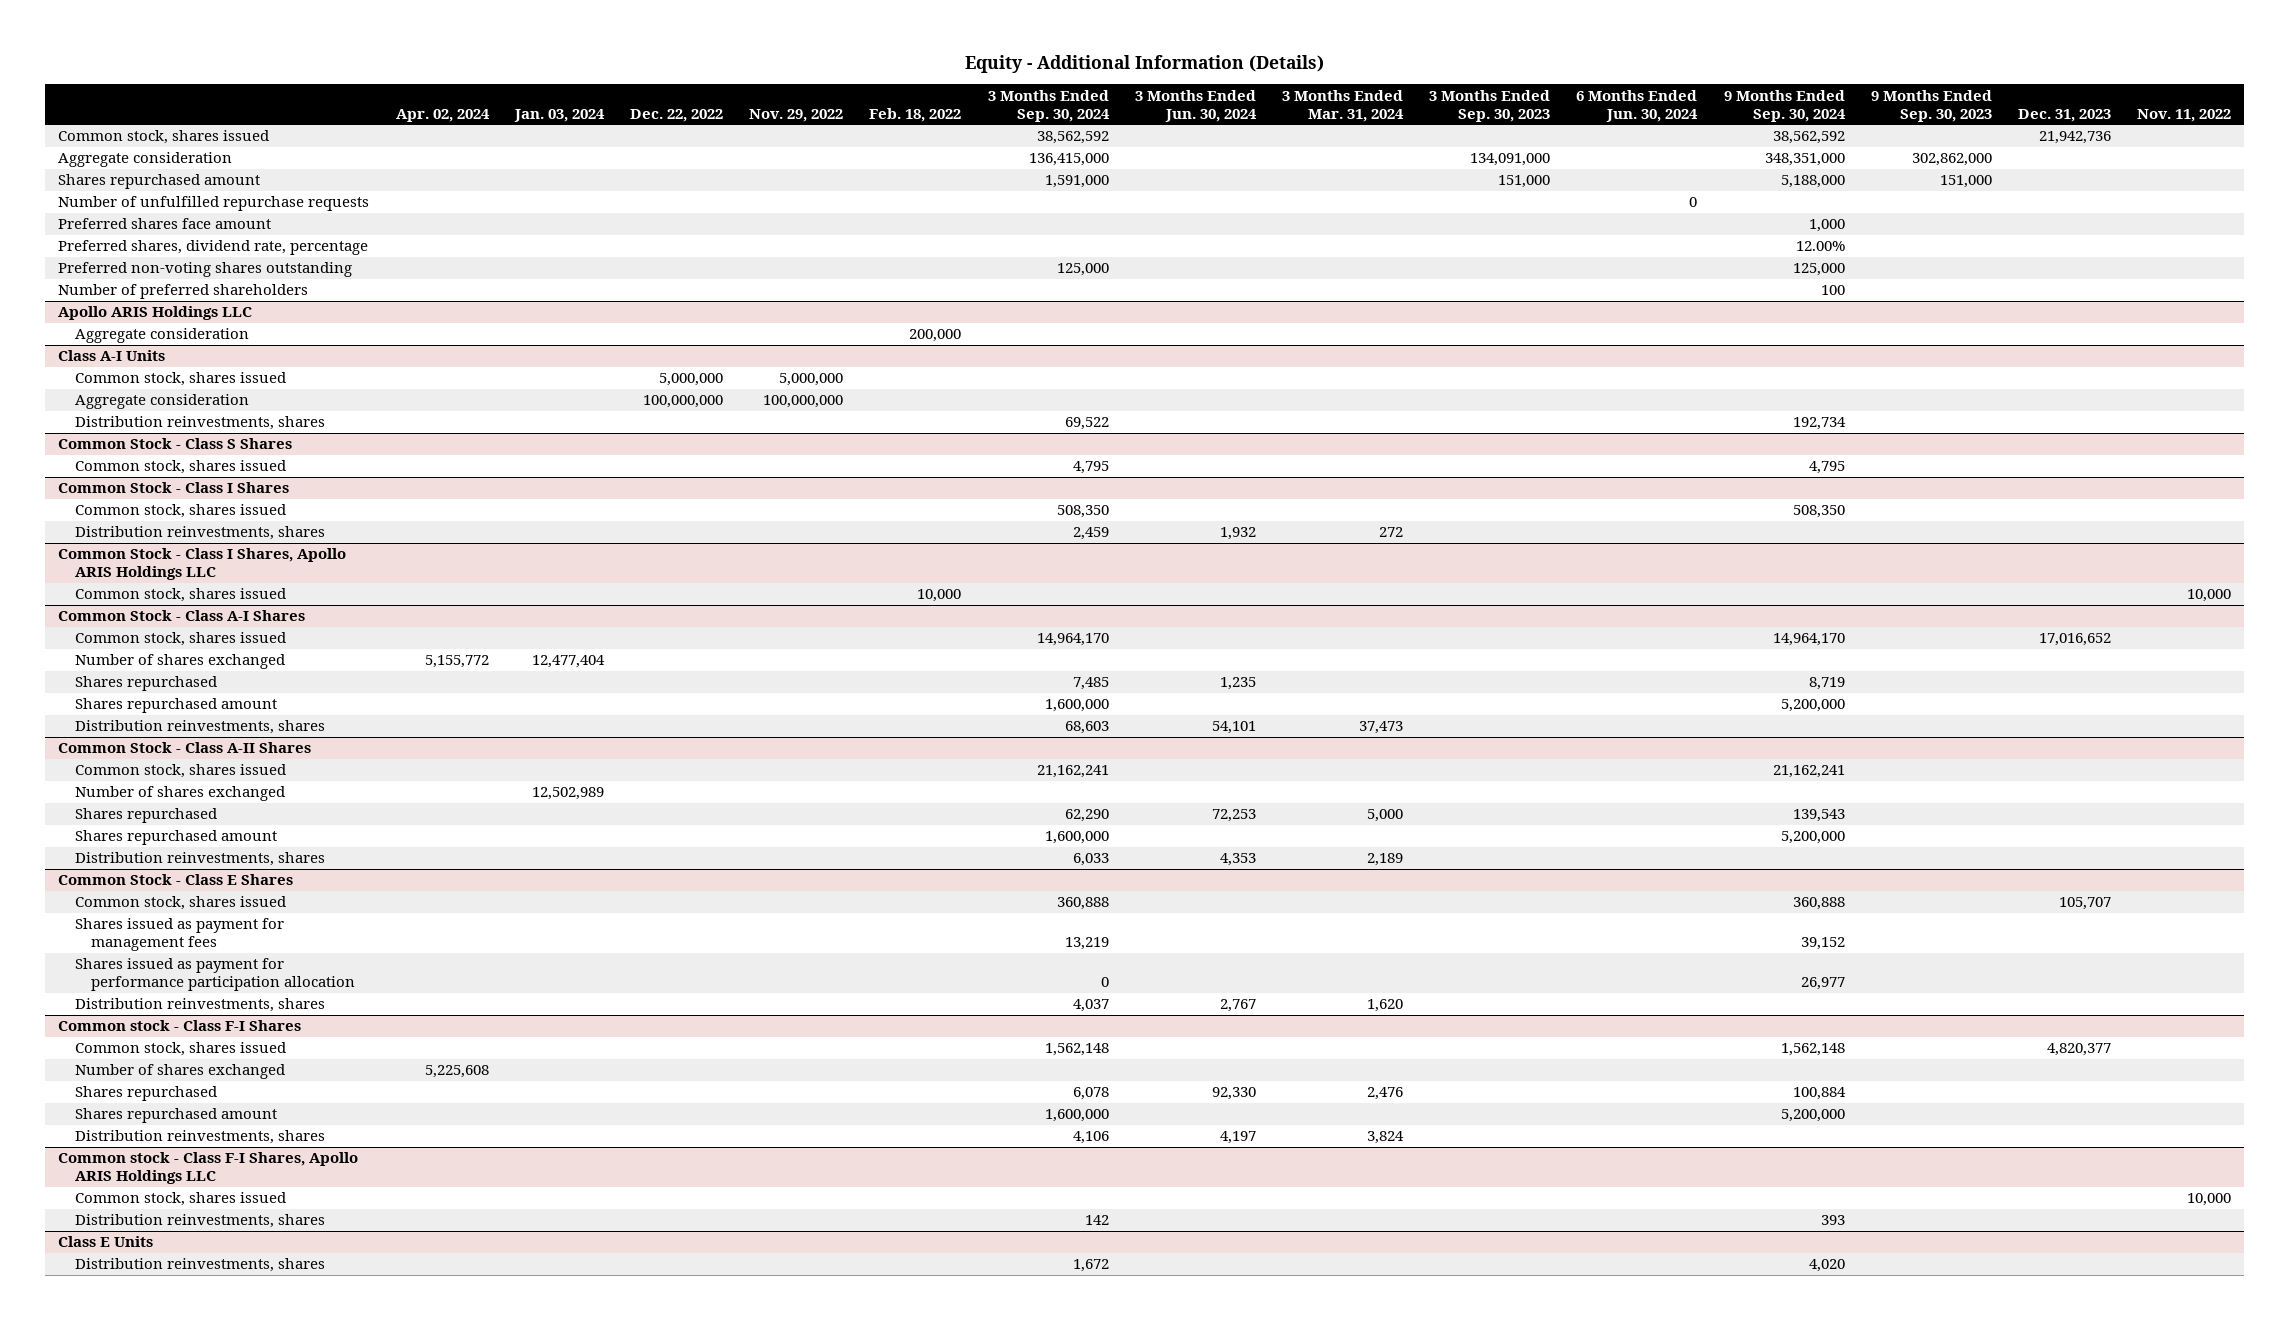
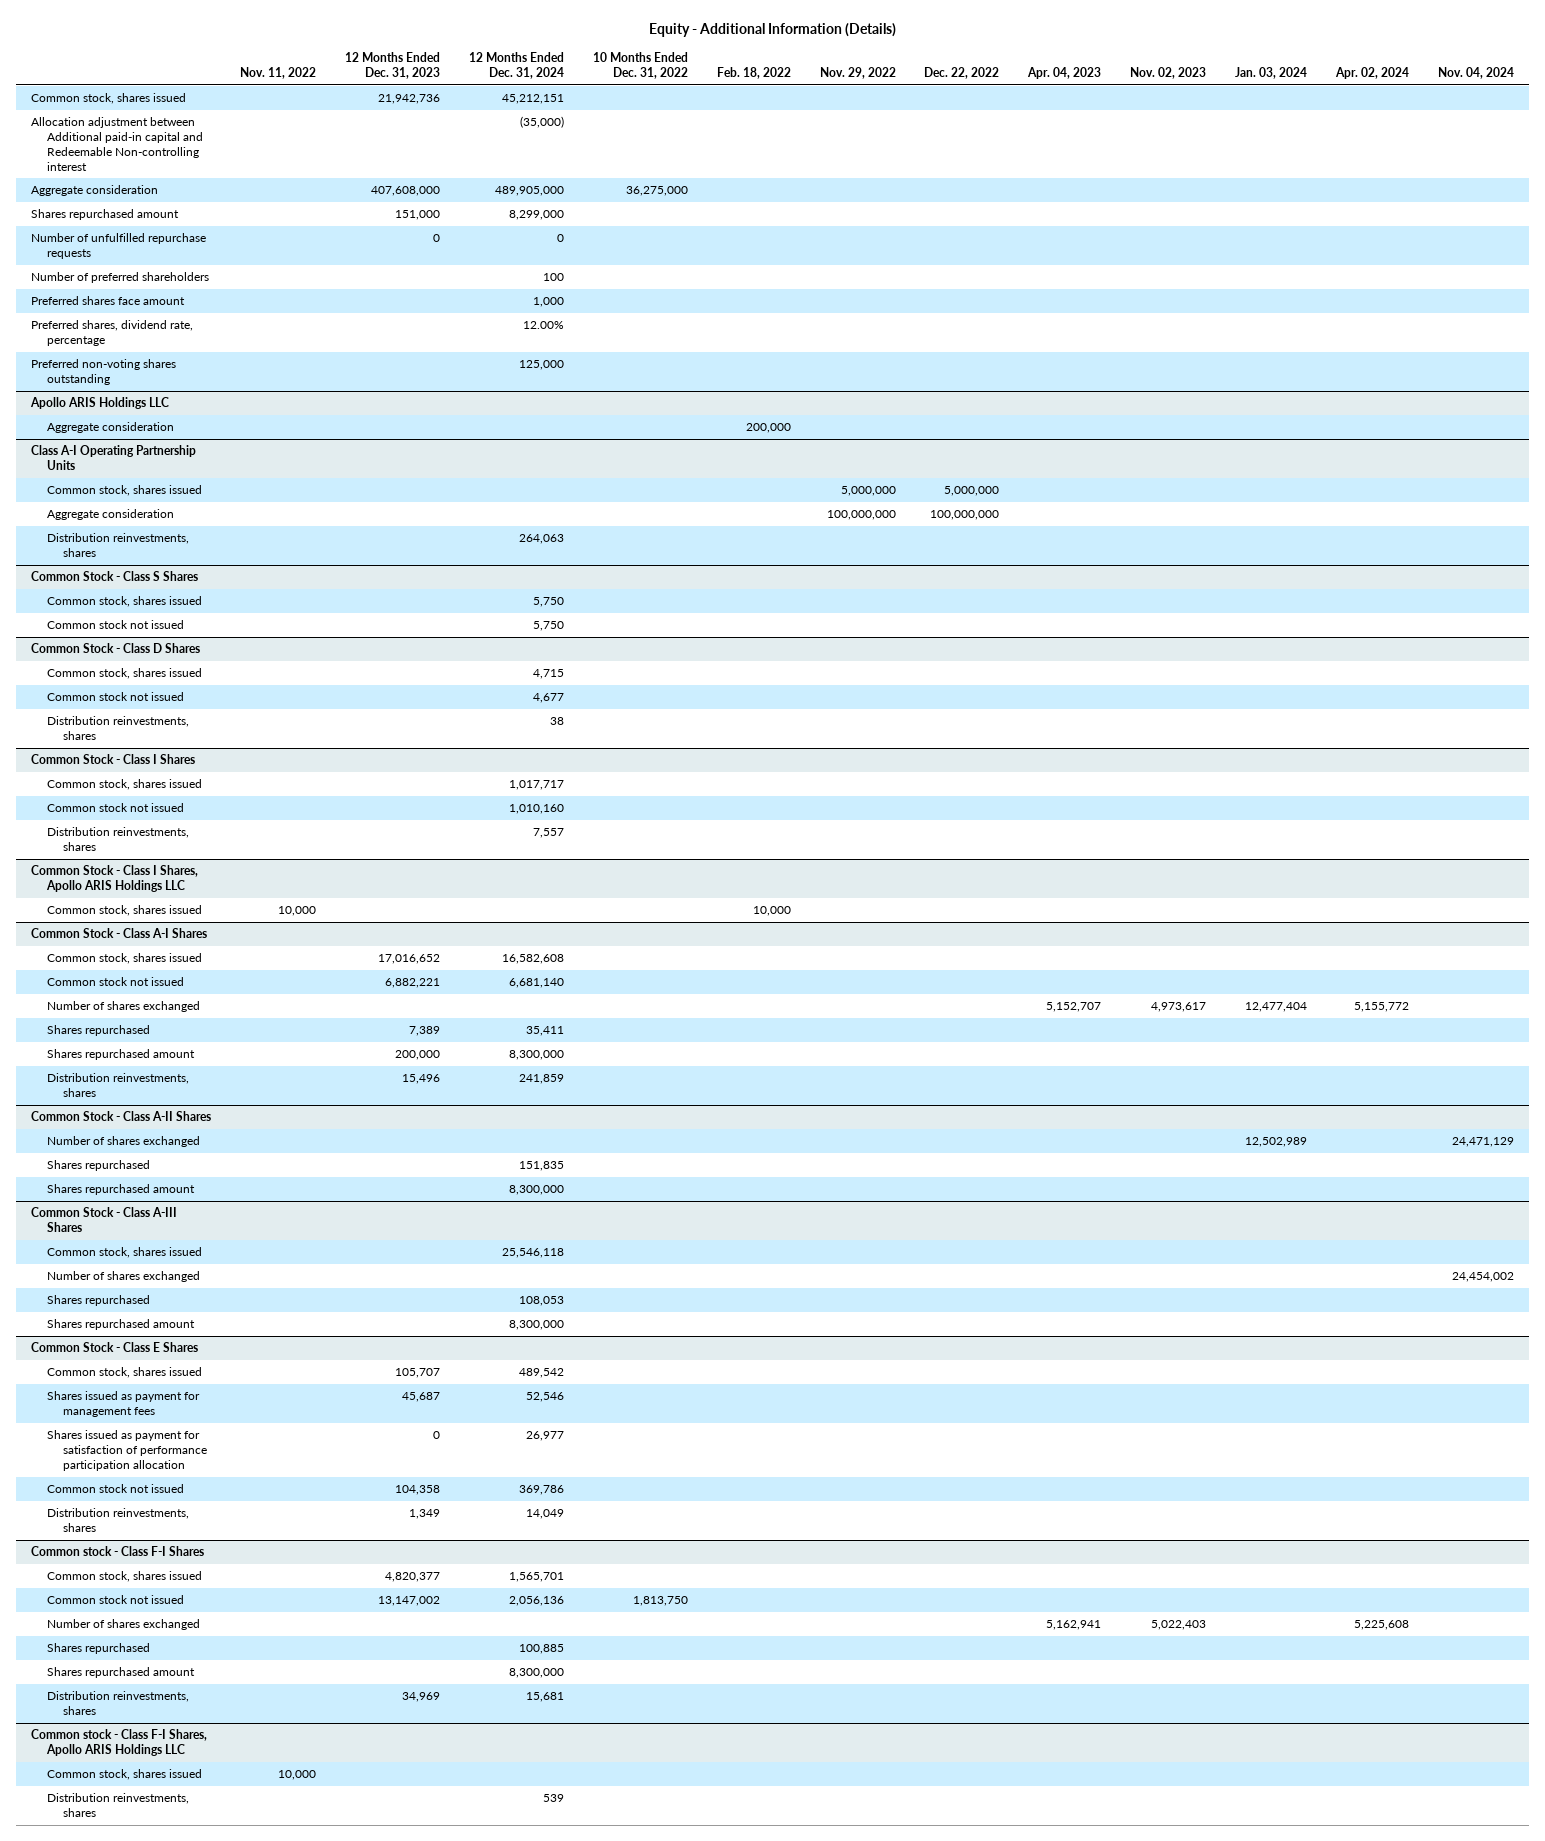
- | Apr. 02, 2024 | Jan. 03, 2024 | Dec. 22, 2022 | Nov. 29, 2022 | Feb. 18, 2022 | 3 Months Ended Sep. 30, 2024 | 3 Months Ended Jun. 30, 2024 | 3 Months Ended Mar. 31, 2024 | 3 Months Ended Sep. 30, 2023 | 6 Months Ended Jun. 30, 2024 | 9 Months Ended Sep. 30, 2024 | 9 Months Ended Sep. 30, 2023 | Dec. 31, 2023 | Nov. 11, 2022
+ | Nov. 11, 2022 | 12 Months Ended Dec. 31, 2023 | 12 Months Ended Dec. 31, 2024 | 10 Months Ended Dec. 31, 2022 | Feb. 18, 2022 | Nov. 29, 2022 | Dec. 22, 2022 | Apr. 04, 2023 | Nov. 02, 2023 | Jan. 03, 2024 | Apr. 02, 2024 | Nov. 04, 2024
+ Allocation adjustment between Additional paid-in capital and Redeemable Non-controlling interest | | | (35,000) | | | | | | | | |
moved up: Number of preferred shareholders | | | 100 | | | | | | | | |
- Class A-I Units
+ Class A-I Operating Partnership Units
@ Common Stock - Class S Shares
+ Common stock not issued | | | 5,750 | | | | | | | | |
+ Common Stock - Class D Shares
+ Common stock, shares issued | | | 4,715 | | | | | | | | |
+ Common stock not issued | | | 4,677 | | | | | | | | |
+ Distribution reinvestments, shares | | | 38 | | | | | | | | |
@ Common Stock - Class I Shares
+ Common stock not issued | | | 1,010,160 | | | | | | | | |
@ Common Stock - Class A-I Shares
+ Common stock not issued | | 6,882,221 | 6,681,140 | | | | | | | | |
@ Common Stock - Class A-II Shares
- Common stock, shares issued | | | | | | 21,162,241 | | | | | 21,162,241 | | |
- Distribution reinvestments, shares | | | | | | 6,033 | 4,353 | 2,189 | | | | | |
+ Common Stock - Class A-III Shares
+ Common stock, shares issued | | | 25,546,118 | | | | | | | | |
+ Number of shares exchanged | | | | | | | | | | | | 24,454,002
+ Shares repurchased | | | 108,053 | | | | | | | | |
+ Shares repurchased amount | | | 8,300,000 | | | | | | | | |
@ Common Stock - Class E Shares
- Shares issued as payment for performance participation allocation | | | | | | 0 | | | | | 26,977 | | |
+ Shares issued as payment for satisfaction of performance participation allocation | | 0 | 26,977 | | | | | | | | |
+ Common stock not issued | | 104,358 | 369,786 | | | | | | | | |
@ Common stock - Class F-I Shares
+ Common stock not issued | | 13,147,002 | 2,056,136 | 1,813,750 | | | | | | | |
- Class E Units
- Distribution reinvestments, shares | | | | | | 1,672 | | | | | 4,020 | | |

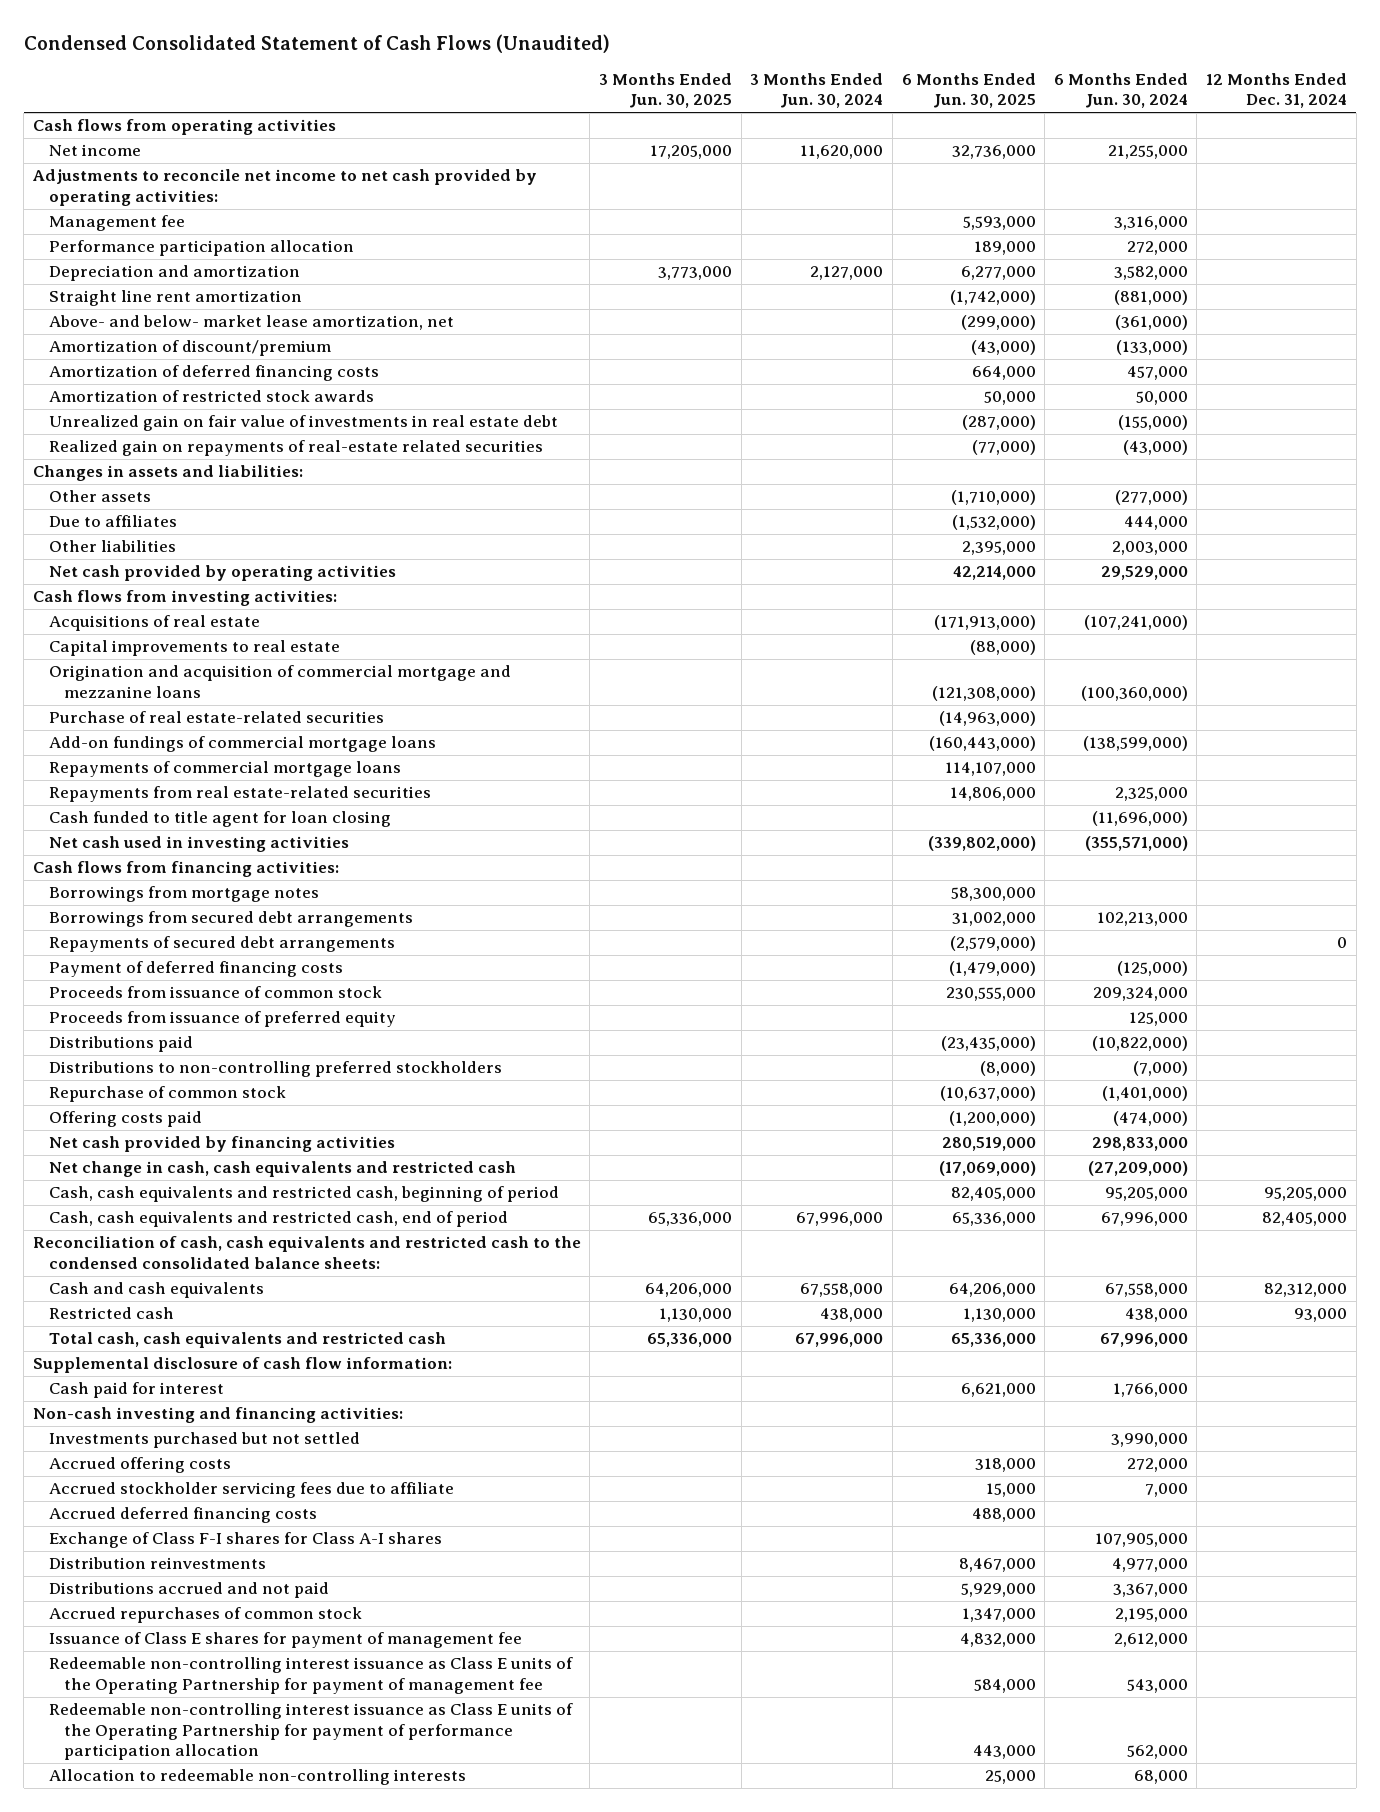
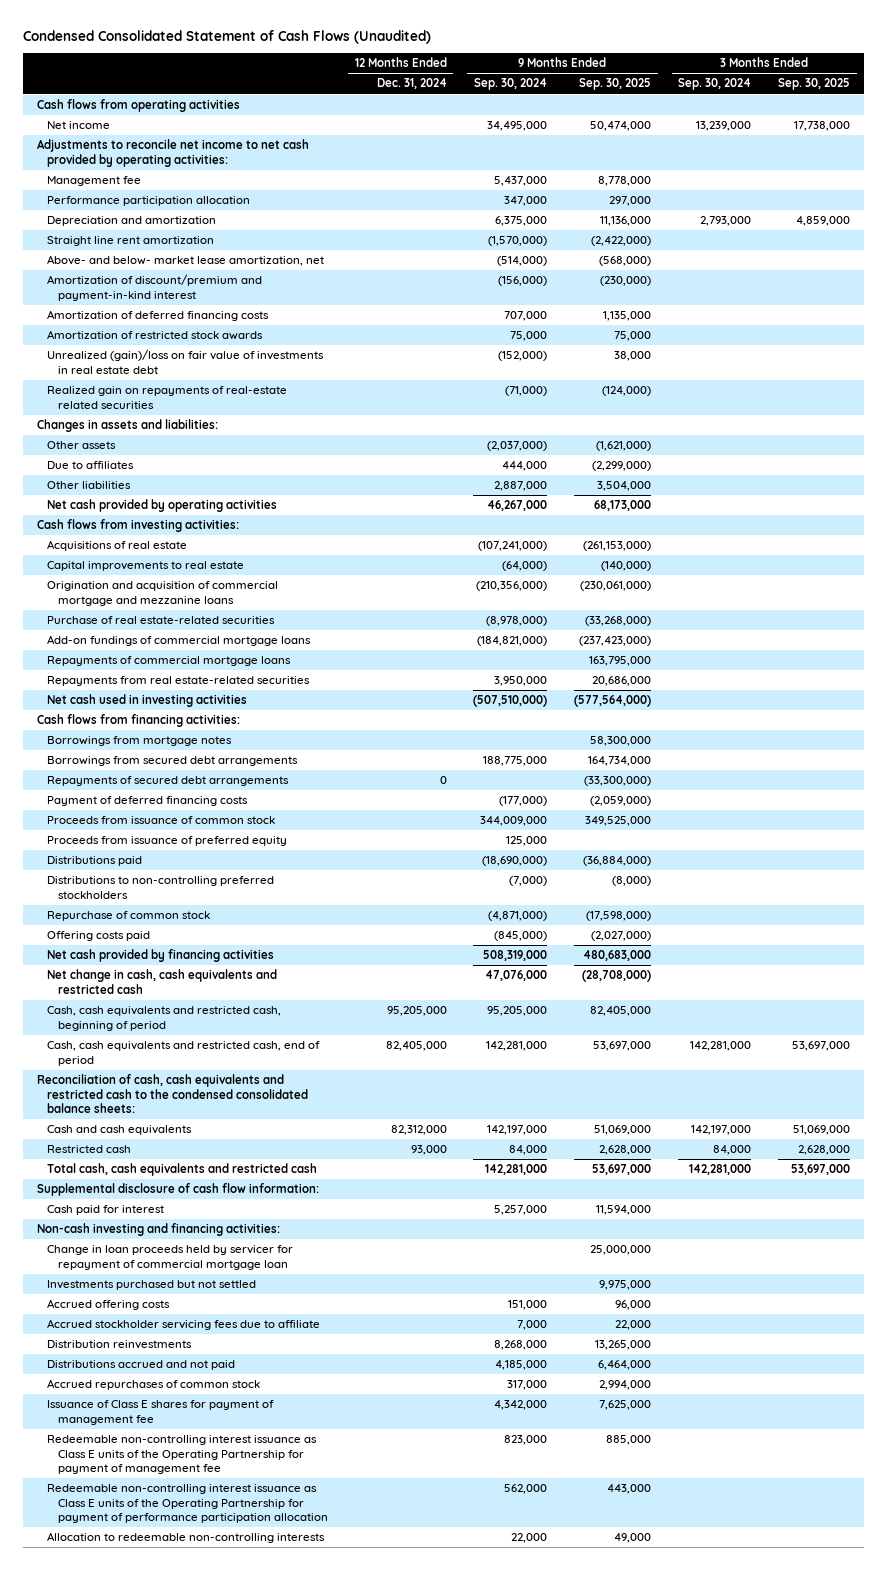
- | 3 Months Ended Jun. 30, 2025 | 3 Months Ended Jun. 30, 2024 | 6 Months Ended Jun. 30, 2025 | 6 Months Ended Jun. 30, 2024 | 12 Months Ended Dec. 31, 2024
+ | 12 Months Ended Dec. 31, 2024 | 9 Months Ended Sep. 30, 2024 | 9 Months Ended Sep. 30, 2025 | 3 Months Ended Sep. 30, 2024 | 3 Months Ended Sep. 30, 2025
- Amortization of discount/premium | | | (43,000) | (133,000) |
+ Amortization of discount/premium and payment-in-kind interest | | (156,000) | (230,000) | |
- Unrealized gain on fair value of investments in real estate debt | | | (287,000) | (155,000) |
+ Unrealized (gain)/loss on fair value of investments in real estate debt | | (152,000) | 38,000 | |
- Cash funded to title agent for loan closing | | | | (11,696,000) |
+ Change in loan proceeds held by servicer for repayment of commercial mortgage loan | | | 25,000,000 | |
- Accrued deferred financing costs | | | 488,000 | |
- Exchange of Class F-I shares for Class A-I shares | | | | 107,905,000 |

